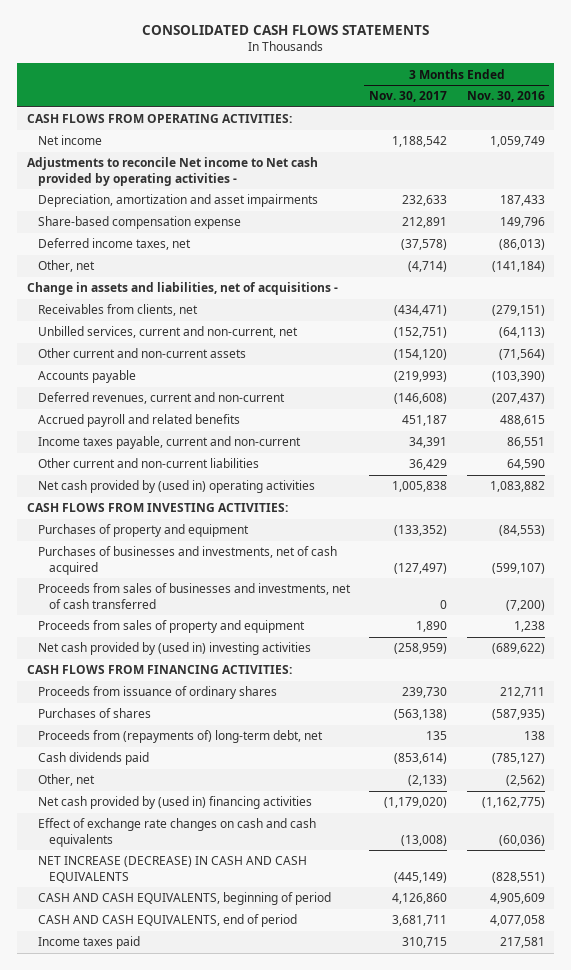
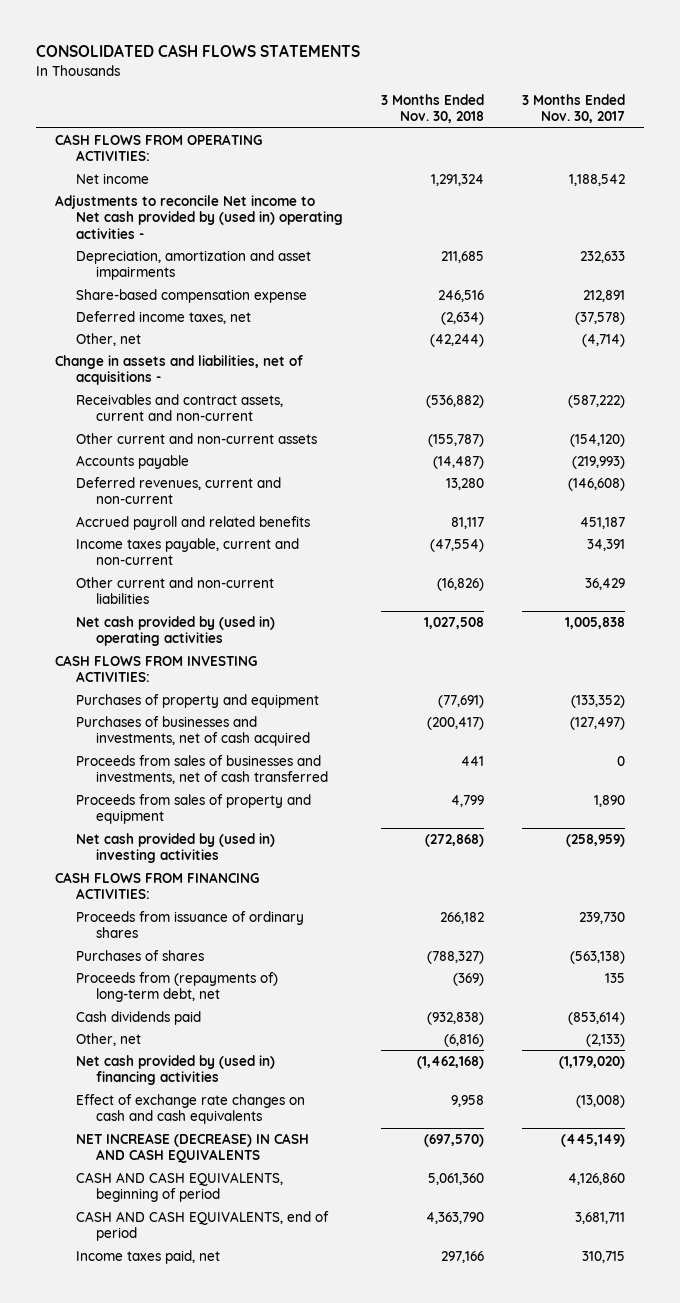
- | 3 Months Ended Nov. 30, 2017 | 3 Months Ended Nov. 30, 2016
+ | 3 Months Ended Nov. 30, 2018 | 3 Months Ended Nov. 30, 2017
- Adjustments to reconcile Net income to Net cash provided by operating activities -
+ Adjustments to reconcile Net income to Net cash provided by (used in) operating activities -
- Receivables from clients, net | (434,471) | (279,151)
- Unbilled services, current and non-current, net | (152,751) | (64,113)
+ Receivables and contract assets, current and non-current | (536,882) | (587,222)
- Income taxes paid | 310,715 | 217,581
+ Income taxes paid, net | 297,166 | 310,715

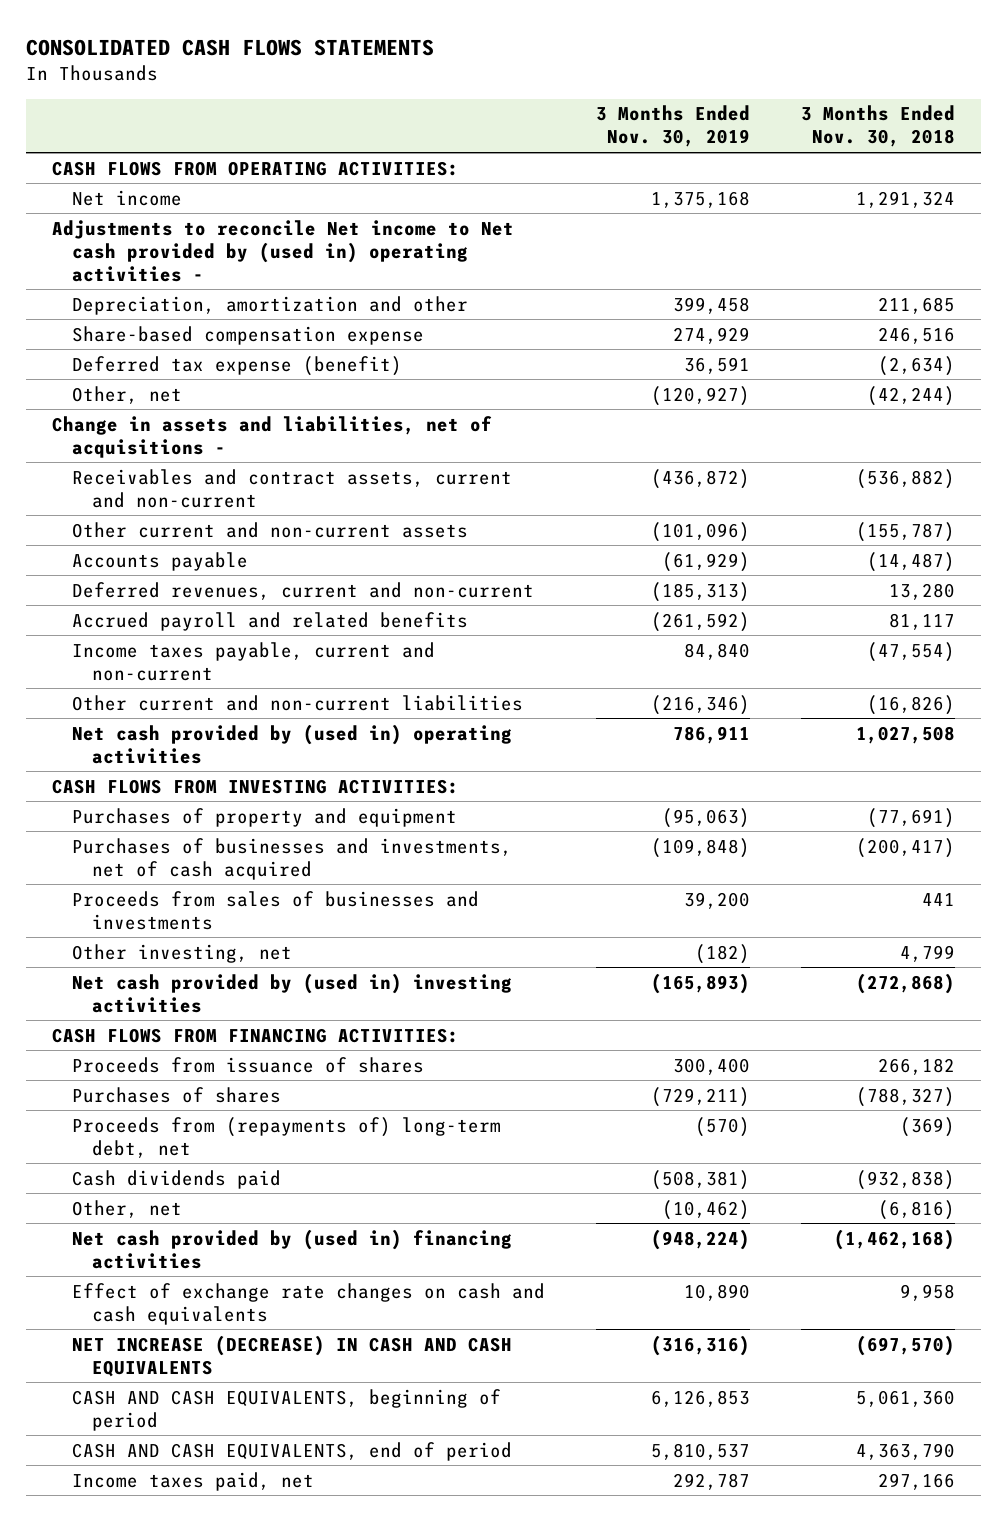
- | 3 Months Ended Nov. 30, 2018 | 3 Months Ended Nov. 30, 2017
+ | 3 Months Ended Nov. 30, 2019 | 3 Months Ended Nov. 30, 2018
- Depreciation, amortization and asset impairments | 211,685 | 232,633
+ Depreciation, amortization and other | 399,458 | 211,685
- Deferred income taxes, net | (2,634) | (37,578)
+ Deferred tax expense (benefit) | 36,591 | (2,634)
- Proceeds from sales of businesses and investments, net of cash transferred | 441 | 0
- Proceeds from sales of property and equipment | 4,799 | 1,890
+ Proceeds from sales of businesses and investments | 39,200 | 441
+ Other investing, net | (182) | 4,799
- Proceeds from issuance of ordinary shares | 266,182 | 239,730
+ Proceeds from issuance of shares | 300,400 | 266,182

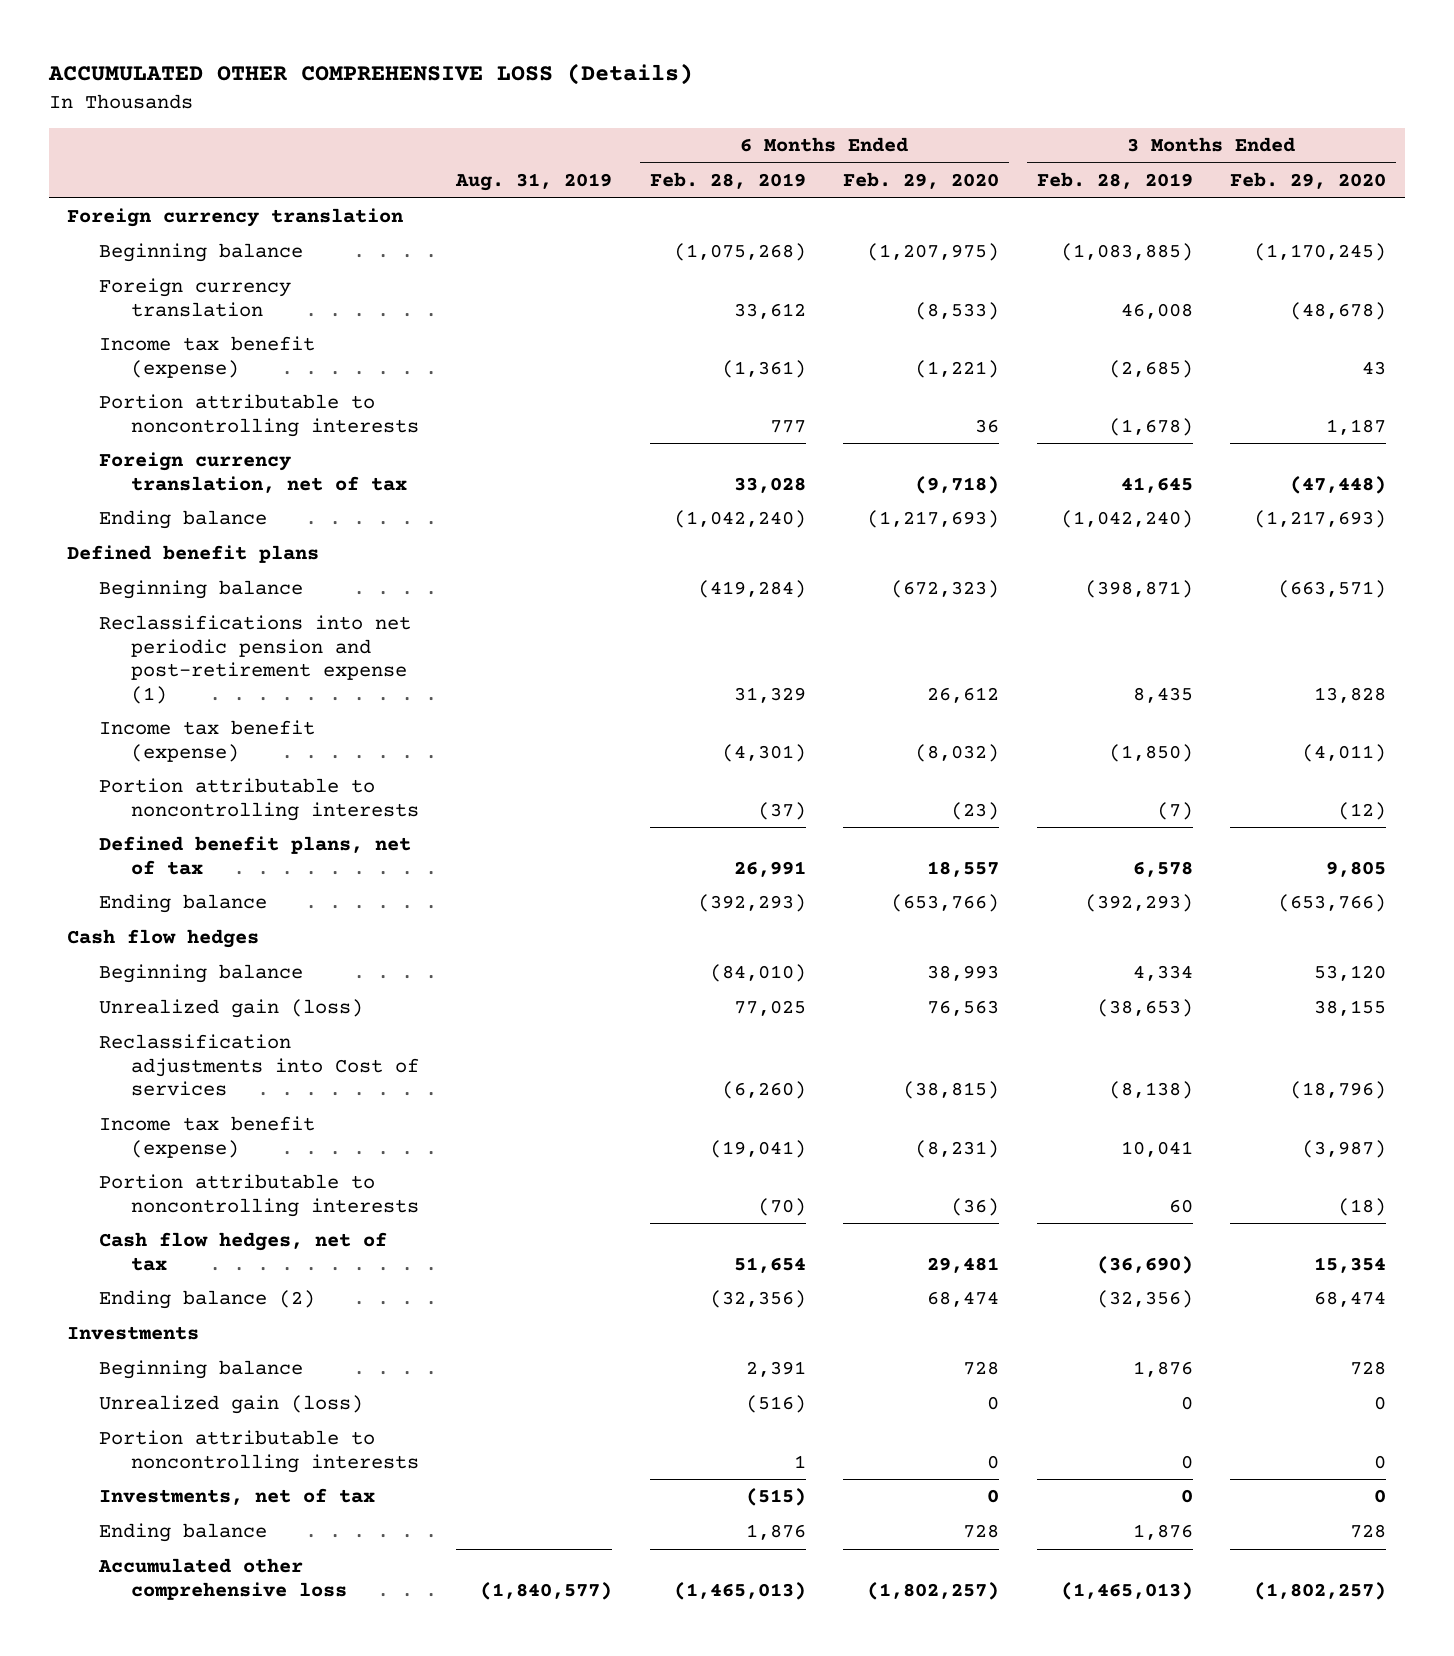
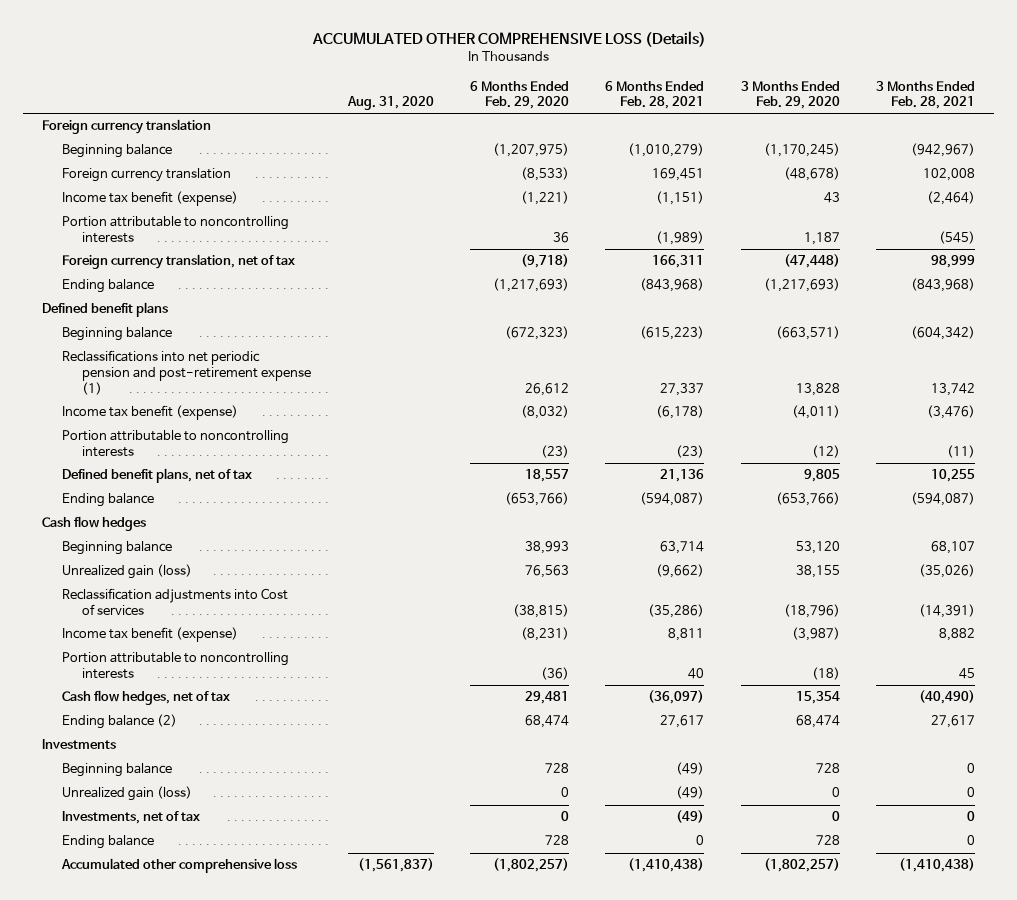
- | Aug. 31, 2019 | 6 Months Ended Feb. 28, 2019 | 6 Months Ended Feb. 29, 2020 | 3 Months Ended Feb. 28, 2019 | 3 Months Ended Feb. 29, 2020
+ | Aug. 31, 2020 | 6 Months Ended Feb. 29, 2020 | 6 Months Ended Feb. 28, 2021 | 3 Months Ended Feb. 29, 2020 | 3 Months Ended Feb. 28, 2021
- Portion attributable to noncontrolling interests | | 1 | 0 | 0 | 0

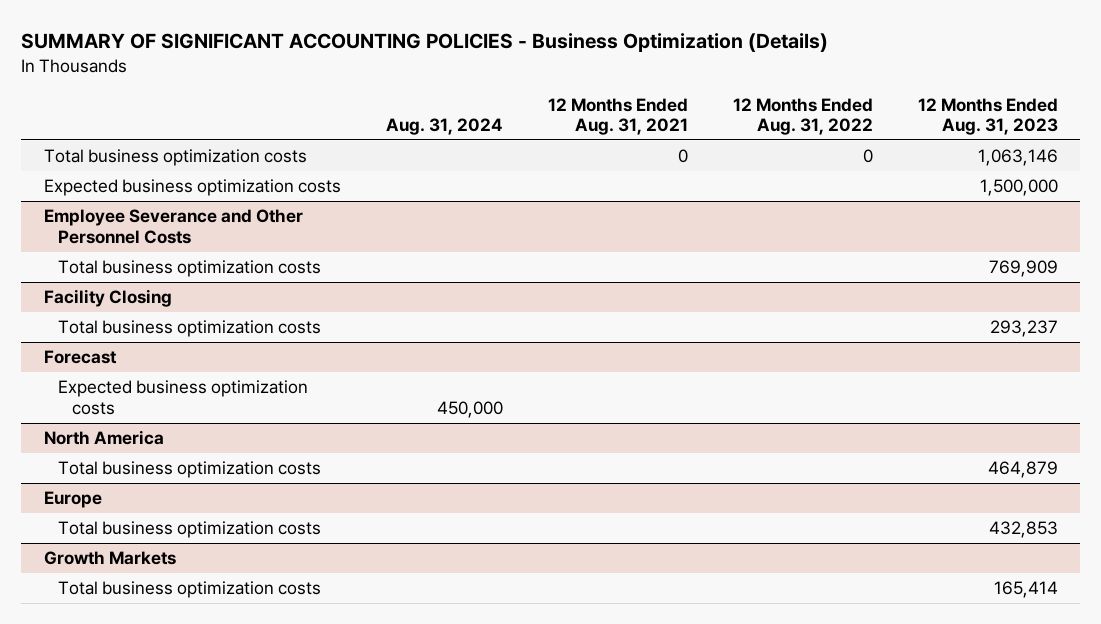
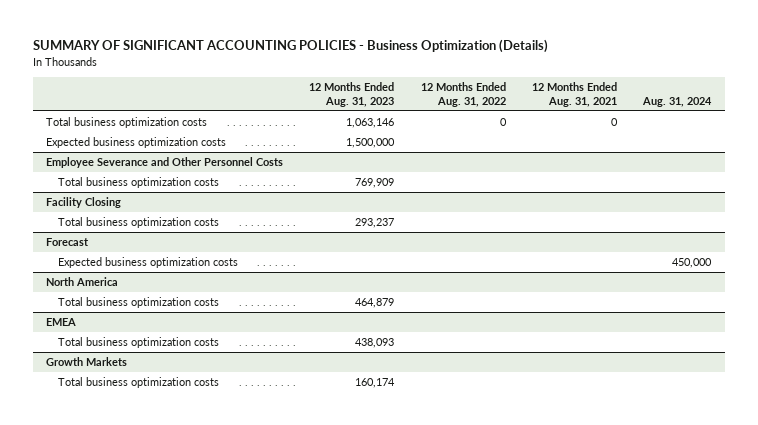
- | Aug. 31, 2024 | 12 Months Ended Aug. 31, 2021 | 12 Months Ended Aug. 31, 2022 | 12 Months Ended Aug. 31, 2023
+ | 12 Months Ended Aug. 31, 2023 | 12 Months Ended Aug. 31, 2022 | 12 Months Ended Aug. 31, 2021 | Aug. 31, 2024
- Europe
- Total business optimization costs | | | | 432,853
+ EMEA
+ Total business optimization costs | 438,093 | | |
@ Growth Markets
- Total business optimization costs | | | | 165,414
+ Total business optimization costs | 160,174 | | |

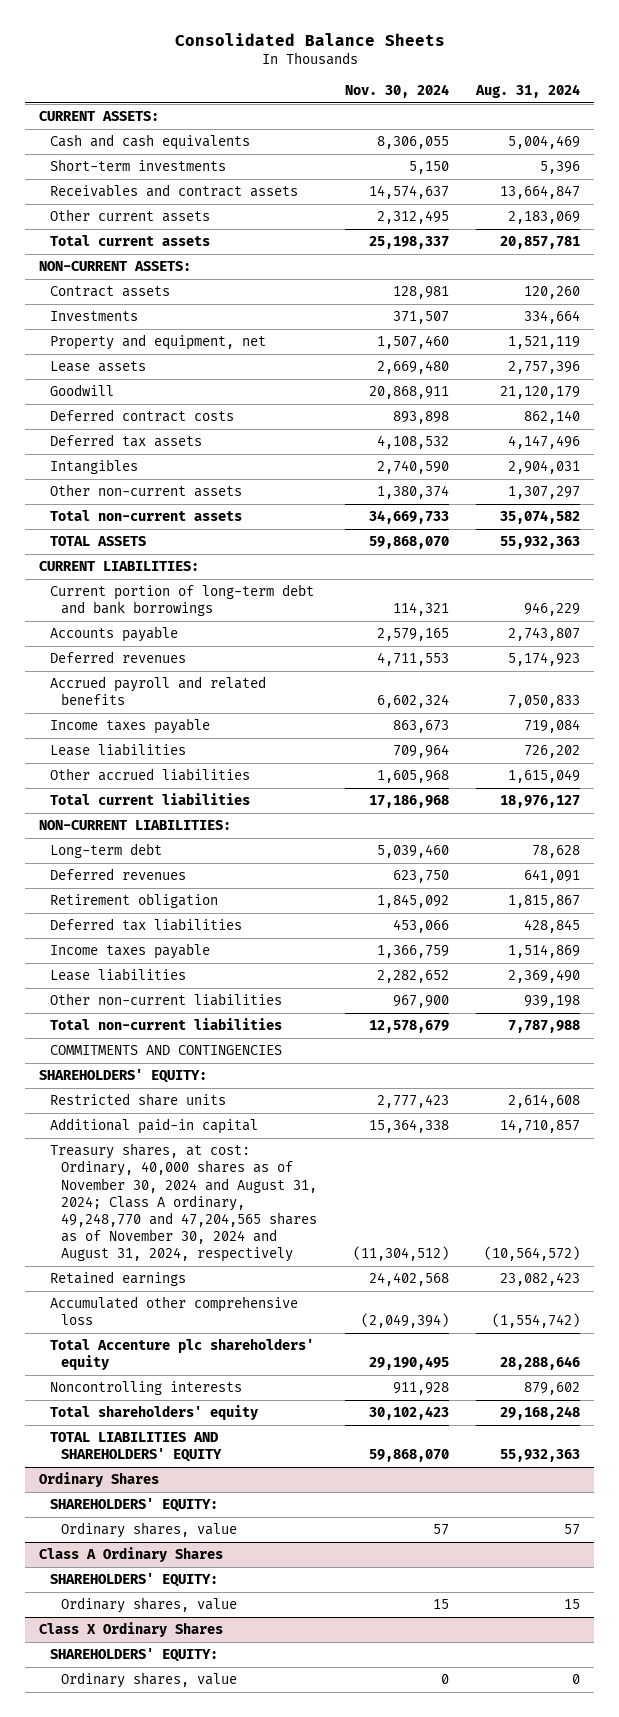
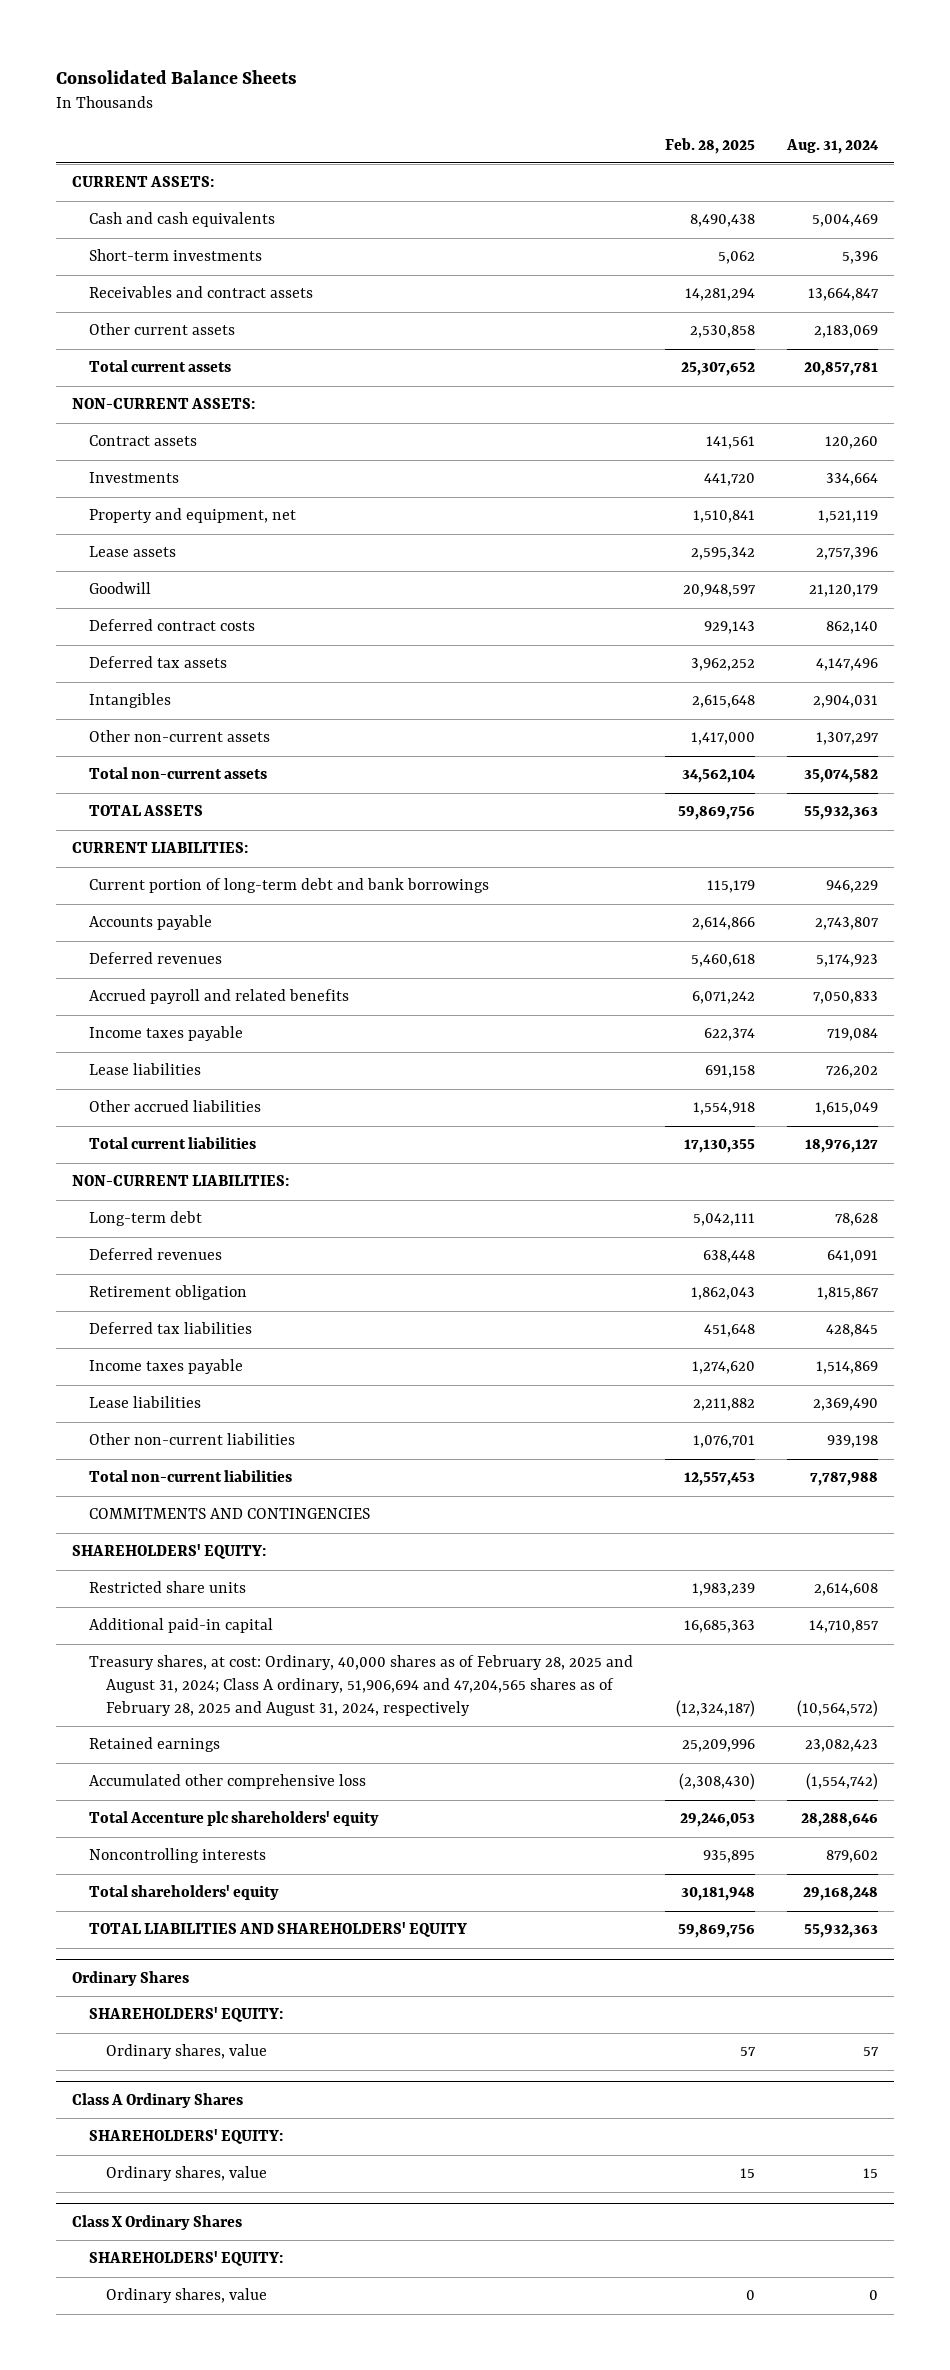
- | Nov. 30, 2024 | Aug. 31, 2024
+ | Feb. 28, 2025 | Aug. 31, 2024
- Treasury shares, at cost: Ordinary, 40,000 shares as of November 30, 2024 and August 31, 2024; Class A ordinary, 49,248,770 and 47,204,565 shares as of November 30, 2024 and August 31, 2024, respectively | (11,304,512) | (10,564,572)
+ Treasury shares, at cost: Ordinary, 40,000 shares as of February 28, 2025 and August 31, 2024; Class A ordinary, 51,906,694 and 47,204,565 shares as of February 28, 2025 and August 31, 2024, respectively | (12,324,187) | (10,564,572)

